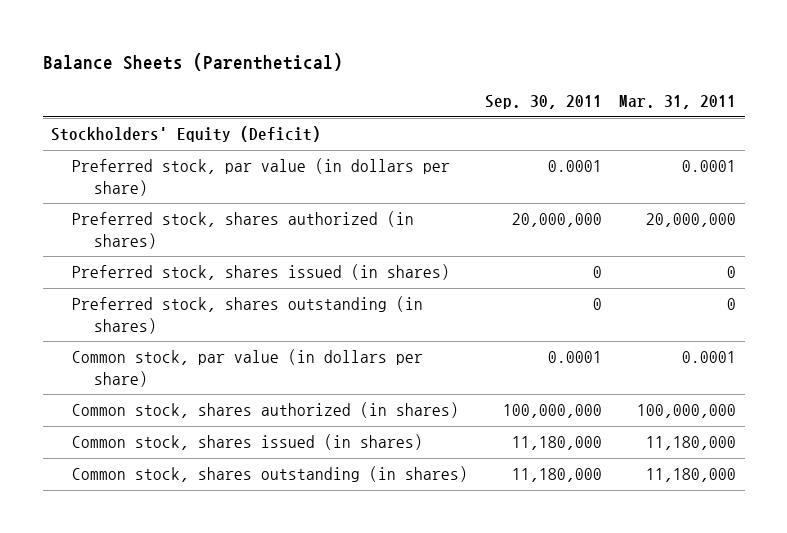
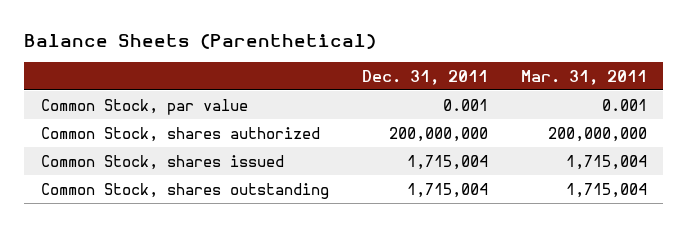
- | Sep. 30, 2011 | Mar. 31, 2011
+ | Dec. 31, 2011 | Mar. 31, 2011
- Stockholders' Equity (Deficit)
- Preferred stock, par value (in dollars per share) | 0.0001 | 0.0001
- Preferred stock, shares authorized (in shares) | 20,000,000 | 20,000,000
- Preferred stock, shares issued (in shares) | 0 | 0
- Preferred stock, shares outstanding (in shares) | 0 | 0
- Common stock, par value (in dollars per share) | 0.0001 | 0.0001
- Common stock, shares authorized (in shares) | 100,000,000 | 100,000,000
- Common stock, shares issued (in shares) | 11,180,000 | 11,180,000
- Common stock, shares outstanding (in shares) | 11,180,000 | 11,180,000
+ Common Stock, par value | 0.001 | 0.001
+ Common Stock, shares authorized | 200,000,000 | 200,000,000
+ Common Stock, shares issued | 1,715,004 | 1,715,004
+ Common Stock, shares outstanding | 1,715,004 | 1,715,004

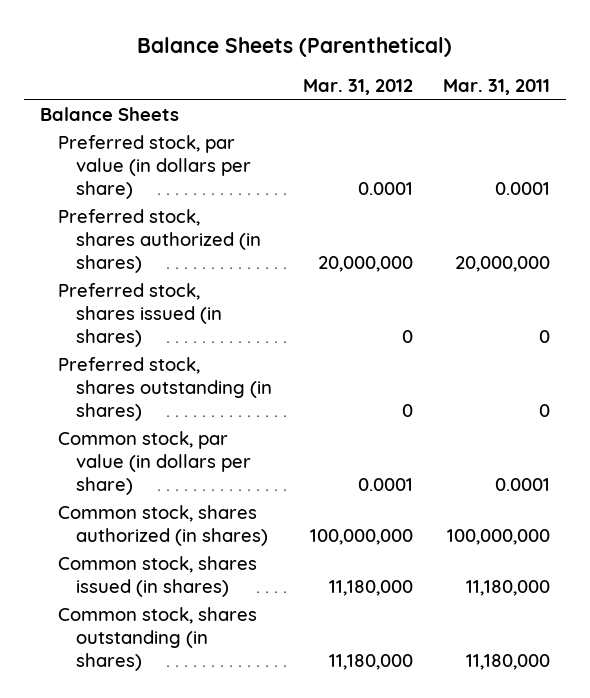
- | Dec. 31, 2011 | Mar. 31, 2011
+ | Mar. 31, 2012 | Mar. 31, 2011
- Common Stock, par value | 0.001 | 0.001
- Common Stock, shares authorized | 200,000,000 | 200,000,000
- Common Stock, shares issued | 1,715,004 | 1,715,004
- Common Stock, shares outstanding | 1,715,004 | 1,715,004
+ Balance Sheets
+ Preferred stock, par value (in dollars per share) | 0.0001 | 0.0001
+ Preferred stock, shares authorized (in shares) | 20,000,000 | 20,000,000
+ Preferred stock, shares issued (in shares) | 0 | 0
+ Preferred stock, shares outstanding (in shares) | 0 | 0
+ Common stock, par value (in dollars per share) | 0.0001 | 0.0001
+ Common stock, shares authorized (in shares) | 100,000,000 | 100,000,000
+ Common stock, shares issued (in shares) | 11,180,000 | 11,180,000
+ Common stock, shares outstanding (in shares) | 11,180,000 | 11,180,000

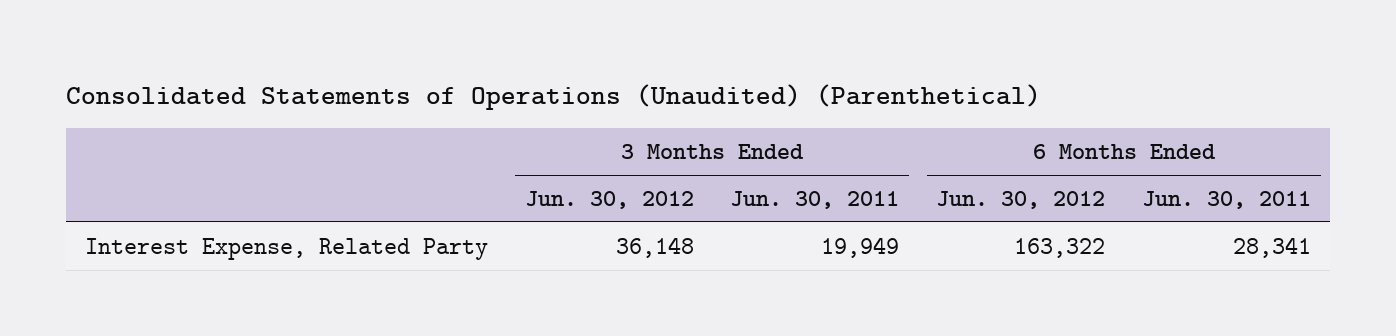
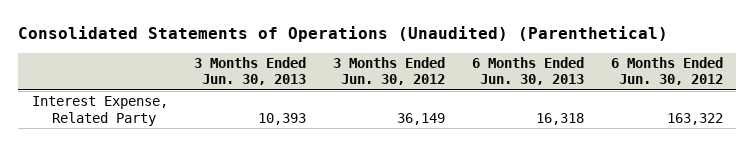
- | 3 Months Ended Jun. 30, 2012 | 3 Months Ended Jun. 30, 2011 | 6 Months Ended Jun. 30, 2012 | 6 Months Ended Jun. 30, 2011
+ | 3 Months Ended Jun. 30, 2013 | 3 Months Ended Jun. 30, 2012 | 6 Months Ended Jun. 30, 2013 | 6 Months Ended Jun. 30, 2012
- Interest Expense, Related Party | 36,148 | 19,949 | 163,322 | 28,341
+ Interest Expense, Related Party | 10,393 | 36,149 | 16,318 | 163,322

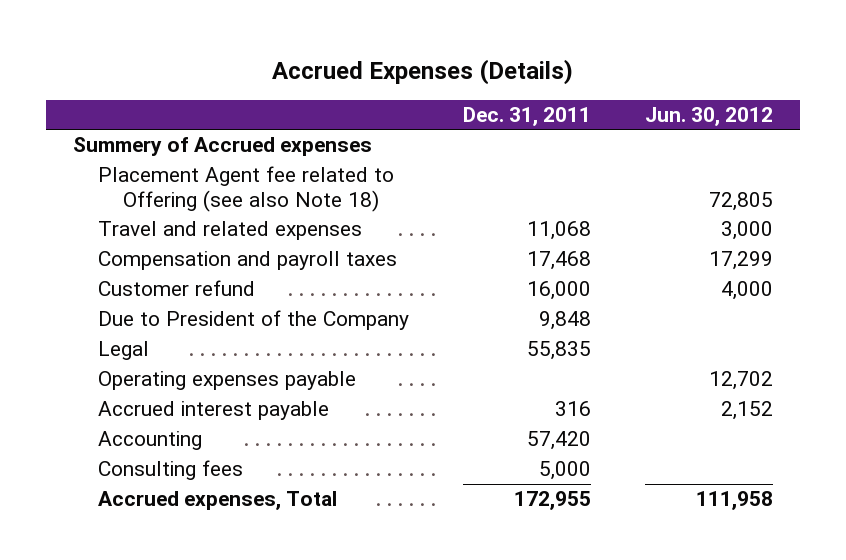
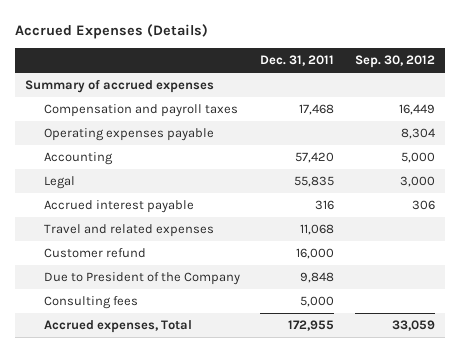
- | Dec. 31, 2011 | Jun. 30, 2012
+ | Dec. 31, 2011 | Sep. 30, 2012
- Summery of Accrued expenses
- Placement Agent fee related to Offering (see also Note 18) | | 72,805
+ Summary of accrued expenses
moved down: Legal | 55,835 | 3,000
moved down: Accrued interest payable | 316 | 306
moved down: Travel and related expenses | 11,068 |
moved down: Customer refund | 16,000 |
moved down: Due to President of the Company | 9,848 |

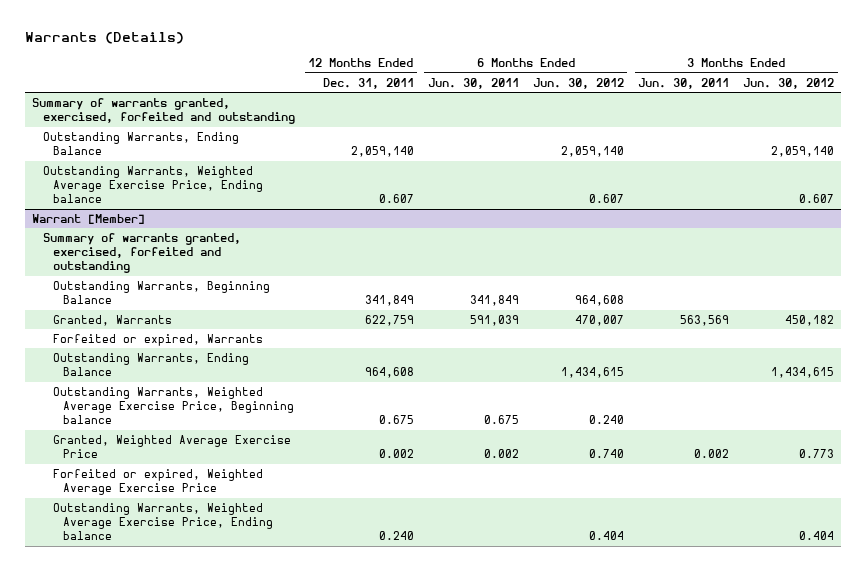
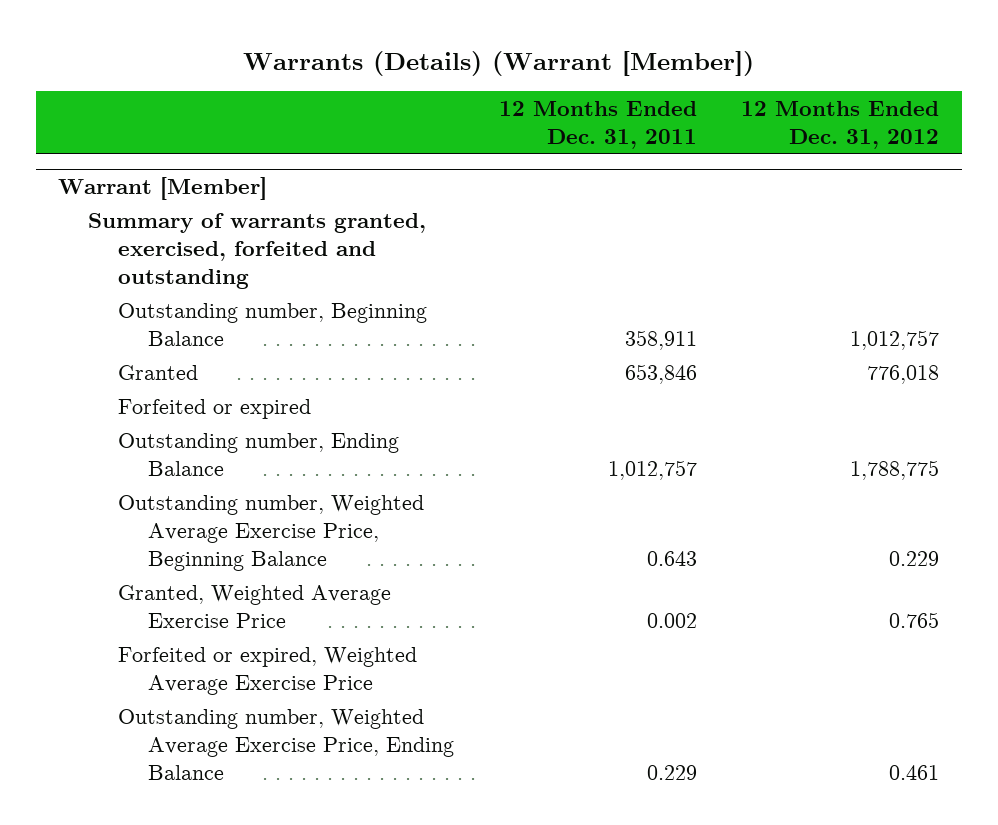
- Warrants (Details)
+ Warrants (Details) (Warrant [Member])
- | 12 Months Ended Dec. 31, 2011 | 6 Months Ended Jun. 30, 2011 | 6 Months Ended Jun. 30, 2012 | 3 Months Ended Jun. 30, 2011 | 3 Months Ended Jun. 30, 2012
+ | 12 Months Ended Dec. 31, 2011 | 12 Months Ended Dec. 31, 2012
- Summary of warrants granted, exercised, forfeited and outstanding
- Outstanding Warrants, Ending Balance | 2,059,140 | | 2,059,140 | | 2,059,140
- Outstanding Warrants, Weighted Average Exercise Price, Ending balance | 0.607 | | 0.607 | | 0.607
@ Warrant [Member]
- Outstanding Warrants, Beginning Balance | 341,849 | 341,849 | 964,608 | |
- Granted, Warrants | 622,759 | 591,039 | 470,007 | 563,569 | 450,182
- Forfeited or expired, Warrants
- Outstanding Warrants, Ending Balance | 964,608 | | 1,434,615 | | 1,434,615
- Outstanding Warrants, Weighted Average Exercise Price, Beginning balance | 0.675 | 0.675 | 0.240 | |
+ Outstanding number, Beginning Balance | 358,911 | 1,012,757
+ Granted | 653,846 | 776,018
+ Forfeited or expired
+ Outstanding number, Ending Balance | 1,012,757 | 1,788,775
+ Outstanding number, Weighted Average Exercise Price, Beginning Balance | 0.643 | 0.229
- Outstanding Warrants, Weighted Average Exercise Price, Ending balance | 0.240 | | 0.404 | | 0.404
+ Outstanding number, Weighted Average Exercise Price, Ending Balance | 0.229 | 0.461

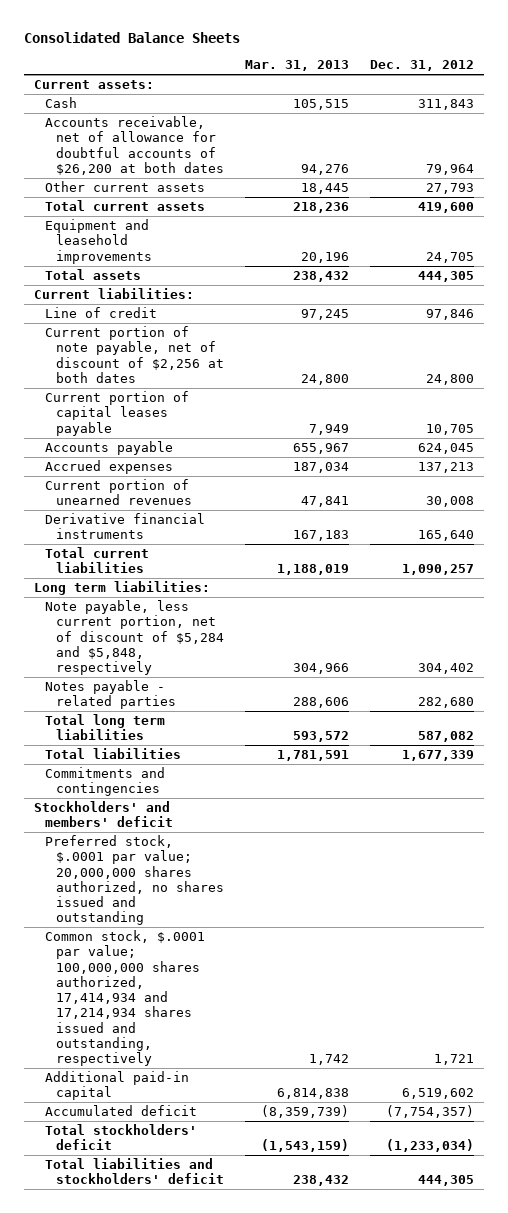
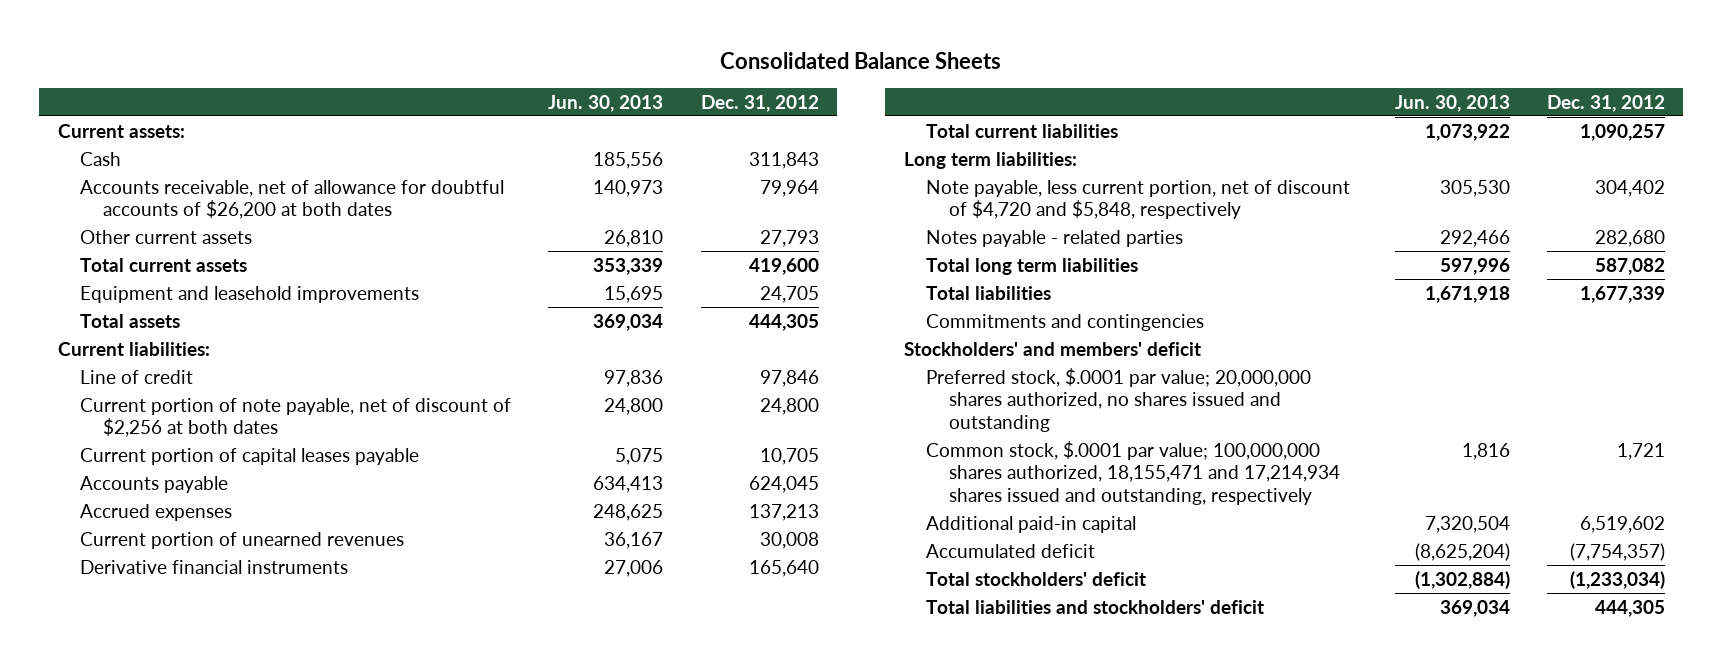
- | Mar. 31, 2013 | Dec. 31, 2012
+ | Jun. 30, 2013 | Dec. 31, 2012
- Note payable, less current portion, net of discount of $5,284 and $5,848, respectively | 304,966 | 304,402
+ Note payable, less current portion, net of discount of $4,720 and $5,848, respectively | 305,530 | 304,402
- Common stock, $.0001 par value; 100,000,000 shares authorized, 17,414,934 and 17,214,934 shares issued and outstanding, respectively | 1,742 | 1,721
+ Common stock, $.0001 par value; 100,000,000 shares authorized, 18,155,471 and 17,214,934 shares issued and outstanding, respectively | 1,816 | 1,721

